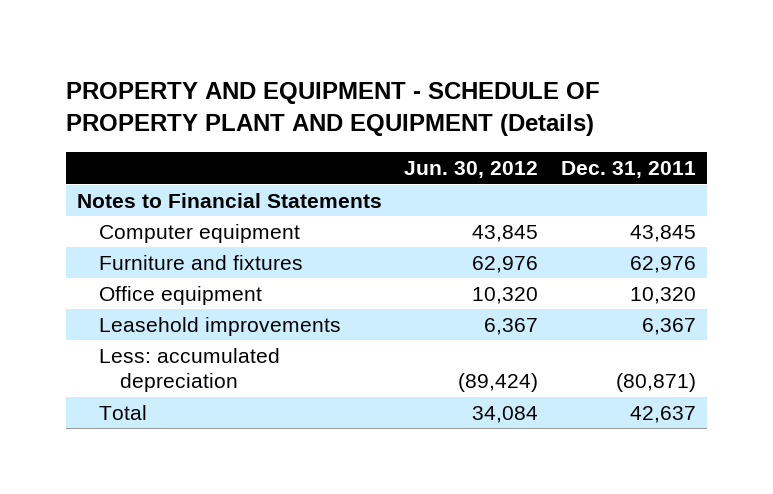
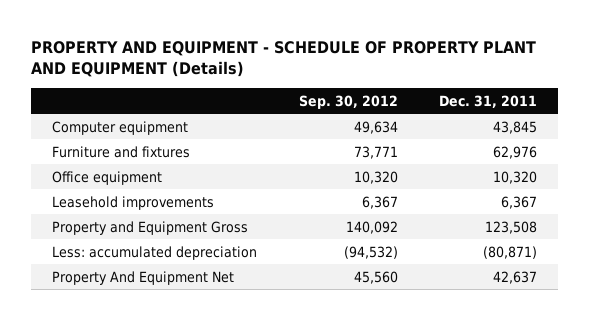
- | Jun. 30, 2012 | Dec. 31, 2011
+ | Sep. 30, 2012 | Dec. 31, 2011
- Notes to Financial Statements
+ Property and Equipment Gross | 140,092 | 123,508
- Total | 34,084 | 42,637
+ Property And Equipment Net | 45,560 | 42,637

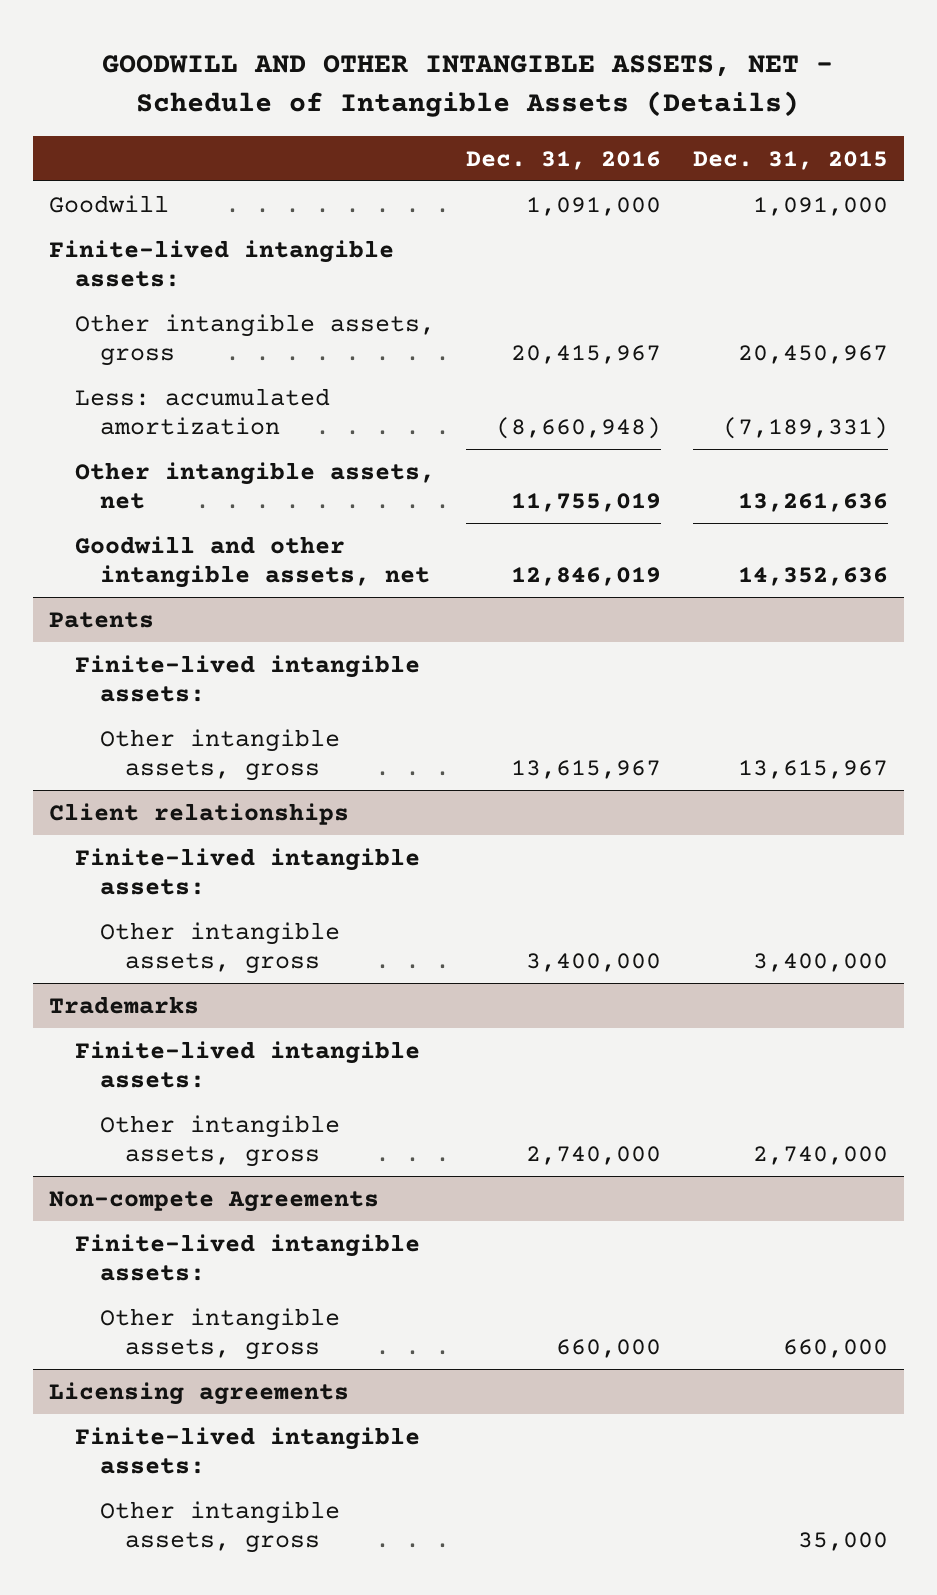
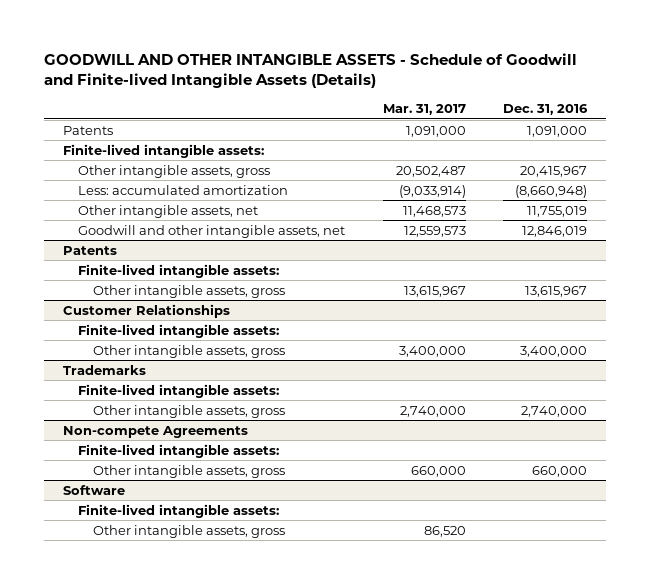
- GOODWILL AND OTHER INTANGIBLE ASSETS, NET - Schedule of Intangible Assets (Details)
+ GOODWILL AND OTHER INTANGIBLE ASSETS - Schedule of Goodwill and Finite-lived Intangible Assets (Details)
- | Dec. 31, 2016 | Dec. 31, 2015
+ | Mar. 31, 2017 | Dec. 31, 2016
- Goodwill | 1,091,000 | 1,091,000
+ Patents | 1,091,000 | 1,091,000
- Client relationships
+ Customer Relationships
- Licensing agreements
+ Software

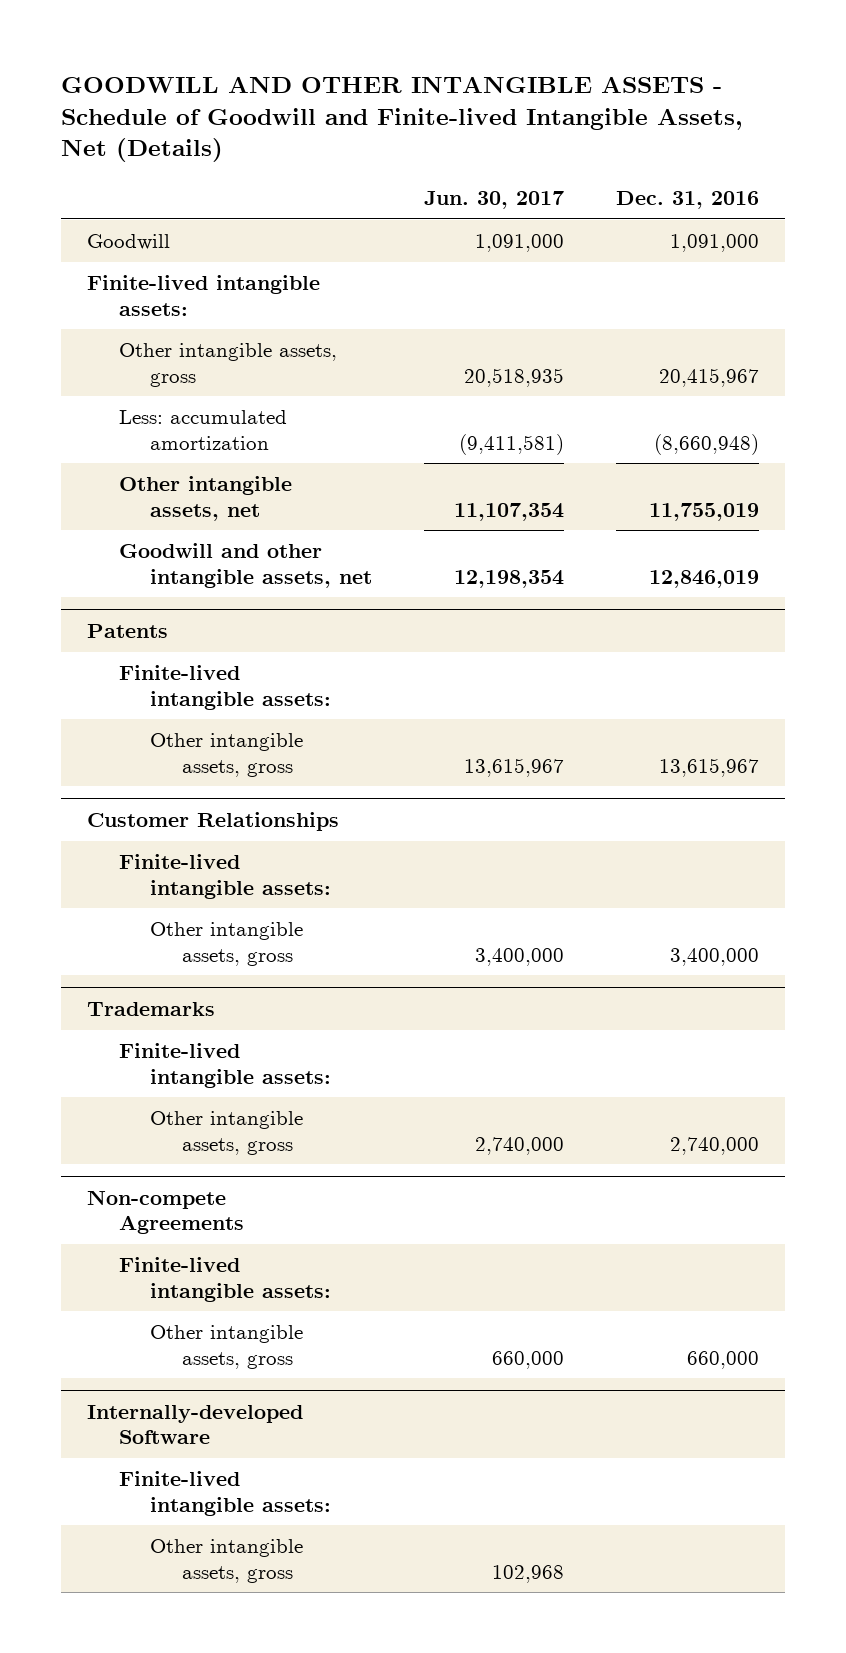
- GOODWILL AND OTHER INTANGIBLE ASSETS - Schedule of Goodwill and Finite-lived Intangible Assets (Details)
+ GOODWILL AND OTHER INTANGIBLE ASSETS - Schedule of Goodwill and Finite-lived Intangible Assets, Net (Details)
- | Mar. 31, 2017 | Dec. 31, 2016
+ | Jun. 30, 2017 | Dec. 31, 2016
- Patents | 1,091,000 | 1,091,000
+ Goodwill | 1,091,000 | 1,091,000
- Software
+ Internally-developed Software

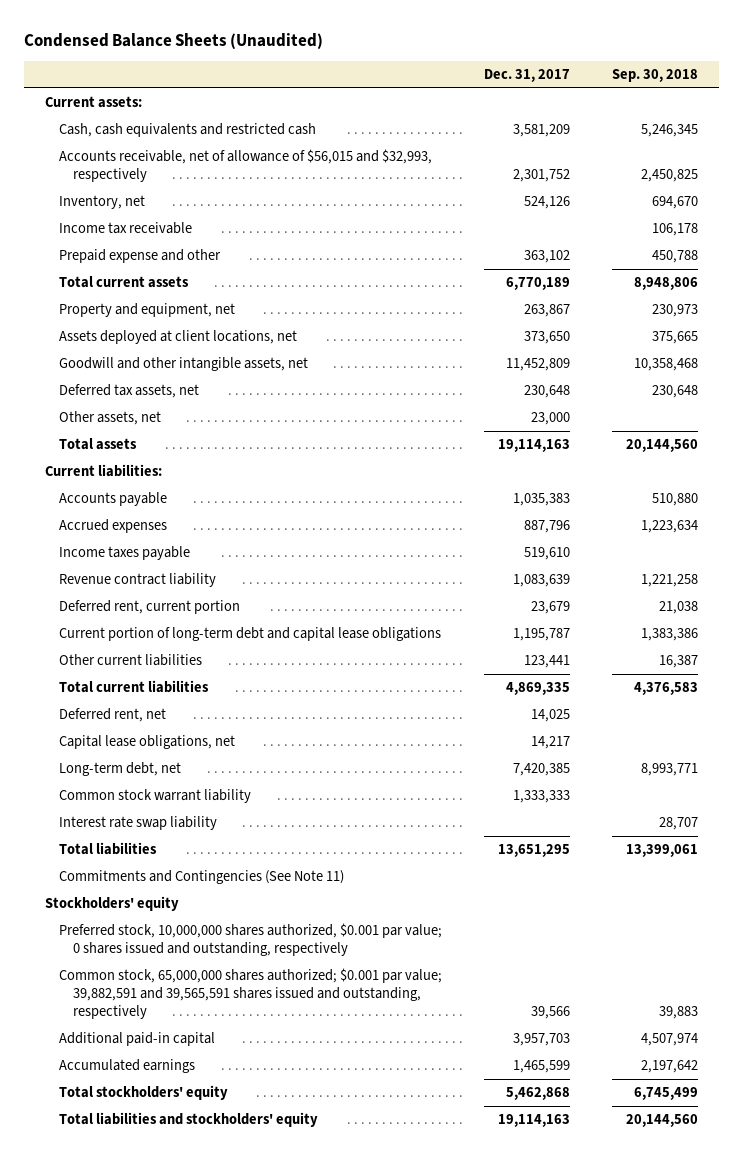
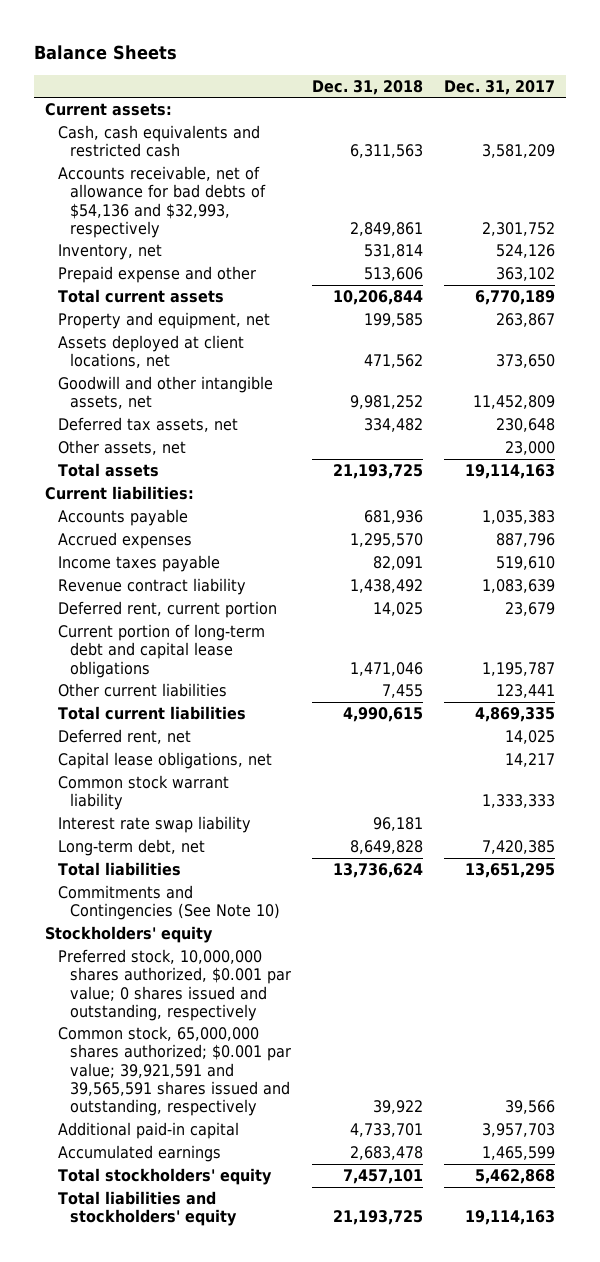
- Condensed Balance Sheets (Unaudited)
+ Balance Sheets
- | Dec. 31, 2017 | Sep. 30, 2018
+ | Dec. 31, 2018 | Dec. 31, 2017
- Accounts receivable, net of allowance of $56,015 and $32,993, respectively | 2,301,752 | 2,450,825
+ Accounts receivable, net of allowance for bad debts of $54,136 and $32,993, respectively | 2,849,861 | 2,301,752
- Income tax receivable | | 106,178
moved down: Long-term debt, net | 8,649,828 | 7,420,385
- Commitments and Contingencies (See Note 11)
+ Commitments and Contingencies (See Note 10)
- Common stock, 65,000,000 shares authorized; $0.001 par value; 39,882,591 and 39,565,591 shares issued and outstanding, respectively | 39,566 | 39,883
+ Common stock, 65,000,000 shares authorized; $0.001 par value; 39,921,591 and 39,565,591 shares issued and outstanding, respectively | 39,922 | 39,566

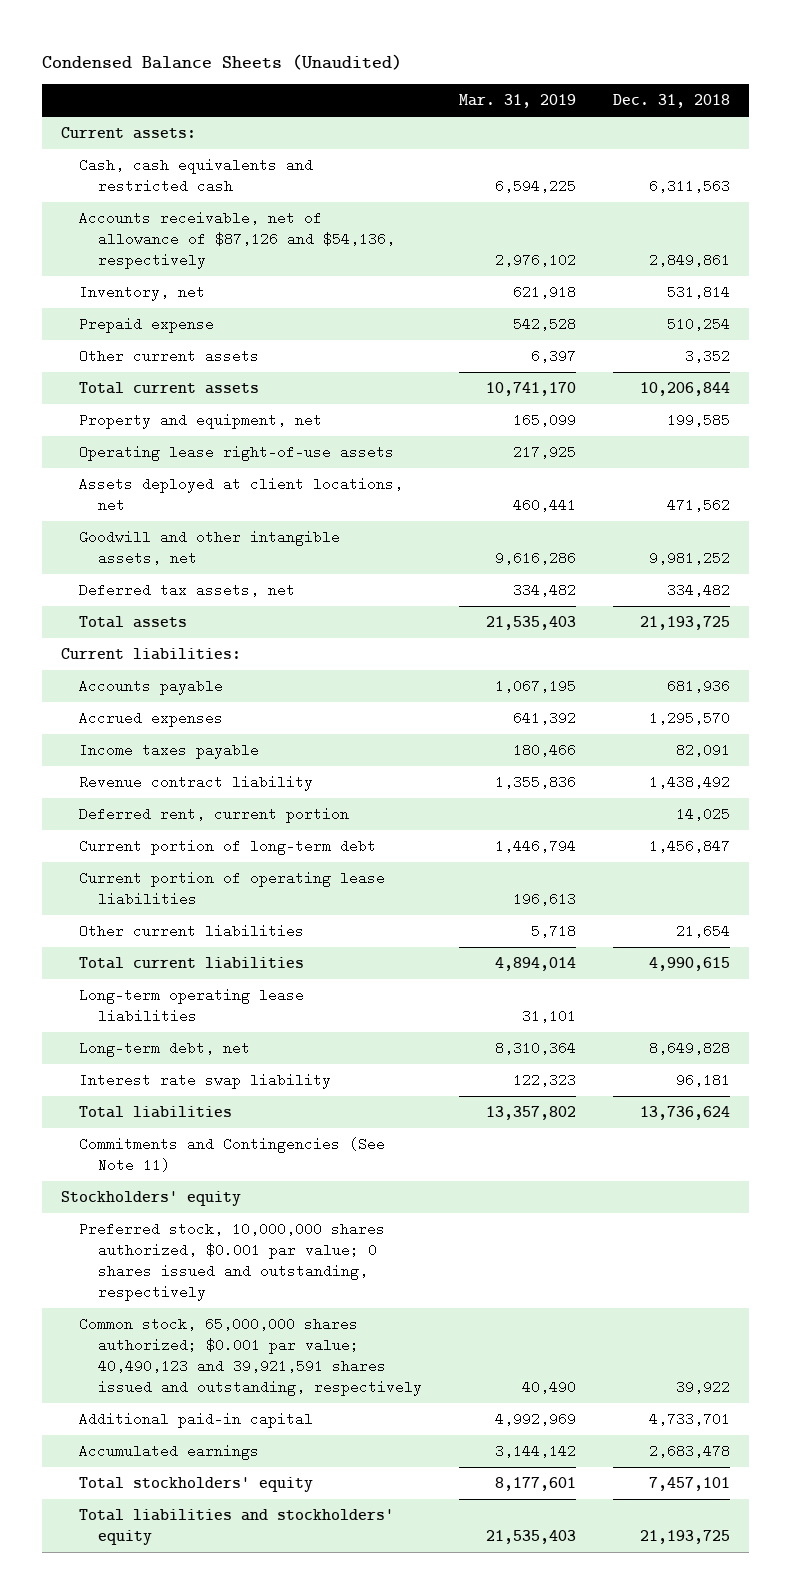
- Balance Sheets
+ Condensed Balance Sheets (Unaudited)
- | Dec. 31, 2018 | Dec. 31, 2017
+ | Mar. 31, 2019 | Dec. 31, 2018
- Accounts receivable, net of allowance for bad debts of $54,136 and $32,993, respectively | 2,849,861 | 2,301,752
+ Accounts receivable, net of allowance of $87,126 and $54,136, respectively | 2,976,102 | 2,849,861
- Prepaid expense and other | 513,606 | 363,102
+ Prepaid expense | 542,528 | 510,254
+ Other current assets | 6,397 | 3,352
+ Operating lease right-of-use assets | 217,925 |
- Other assets, net | | 23,000
- Current portion of long-term debt and capital lease obligations | 1,471,046 | 1,195,787
- Other current liabilities | 7,455 | 123,441
+ Current portion of long-term debt | 1,446,794 | 1,456,847
+ Current portion of operating lease liabilities | 196,613 |
+ Other current liabilities | 5,718 | 21,654
- Deferred rent, net | | 14,025
- Capital lease obligations, net | | 14,217
- Common stock warrant liability | | 1,333,333
+ Long-term operating lease liabilities | 31,101 |
moved down: Interest rate swap liability | 122,323 | 96,181
- Commitments and Contingencies (See Note 10)
+ Commitments and Contingencies (See Note 11)
- Common stock, 65,000,000 shares authorized; $0.001 par value; 39,921,591 and 39,565,591 shares issued and outstanding, respectively | 39,922 | 39,566
+ Common stock, 65,000,000 shares authorized; $0.001 par value; 40,490,123 and 39,921,591 shares issued and outstanding, respectively | 40,490 | 39,922

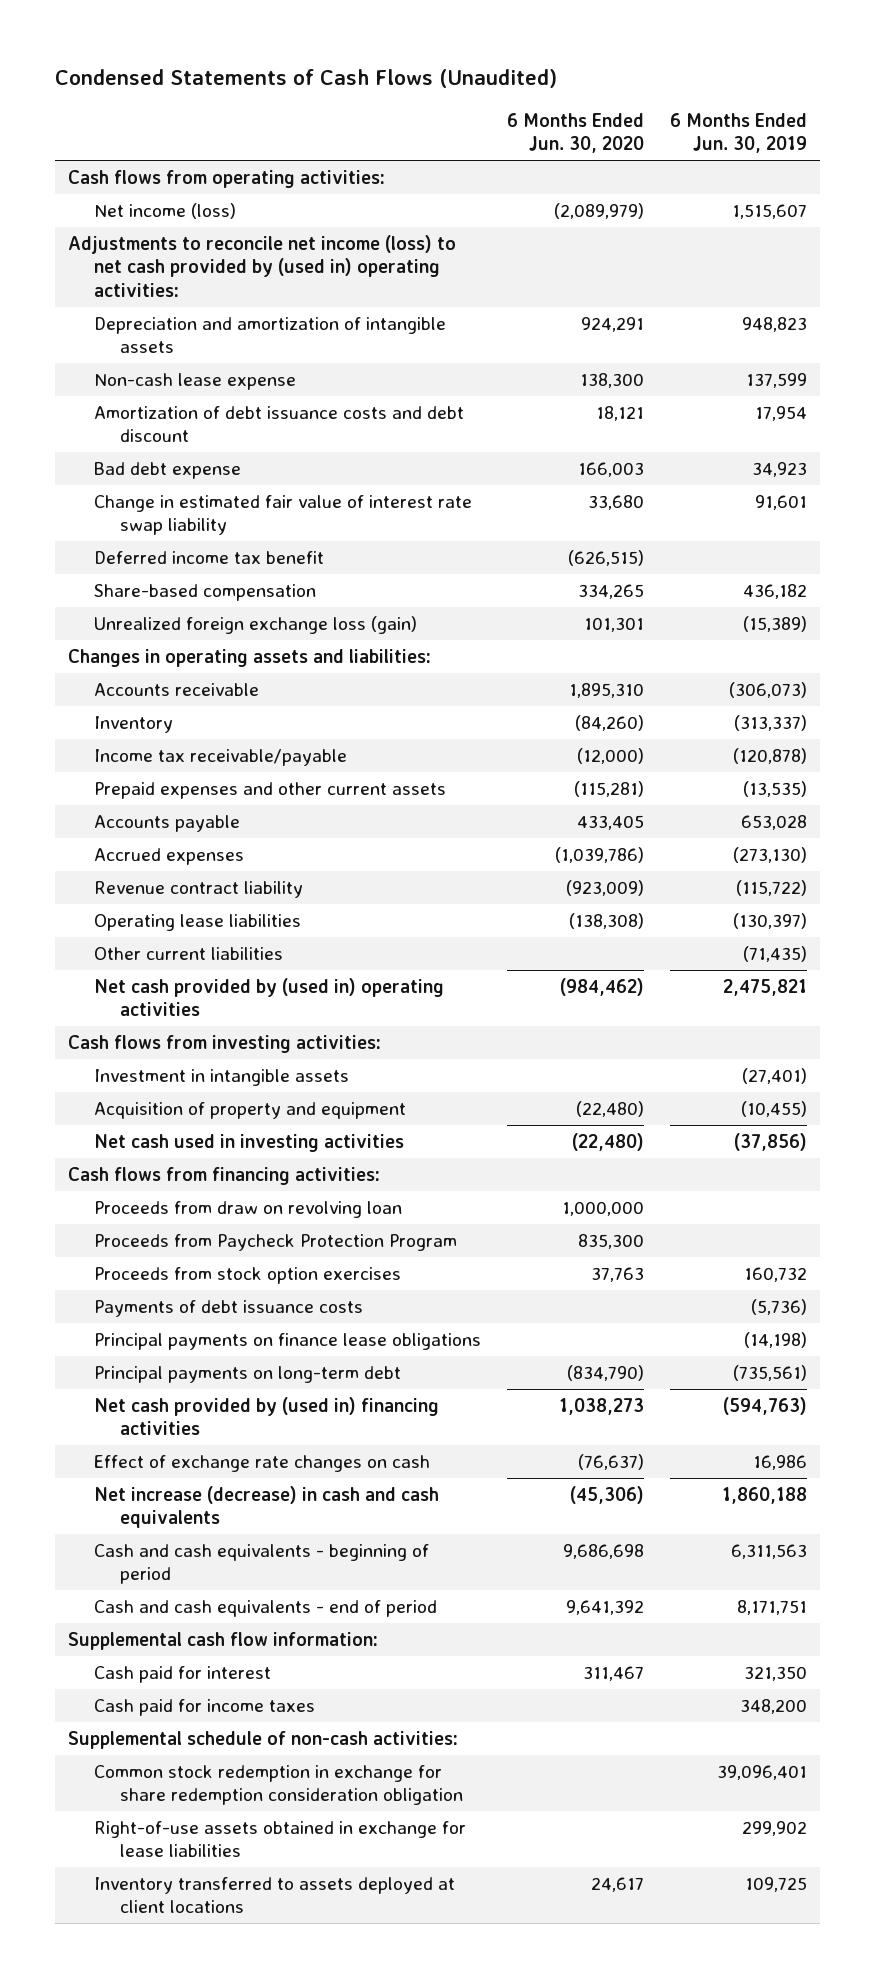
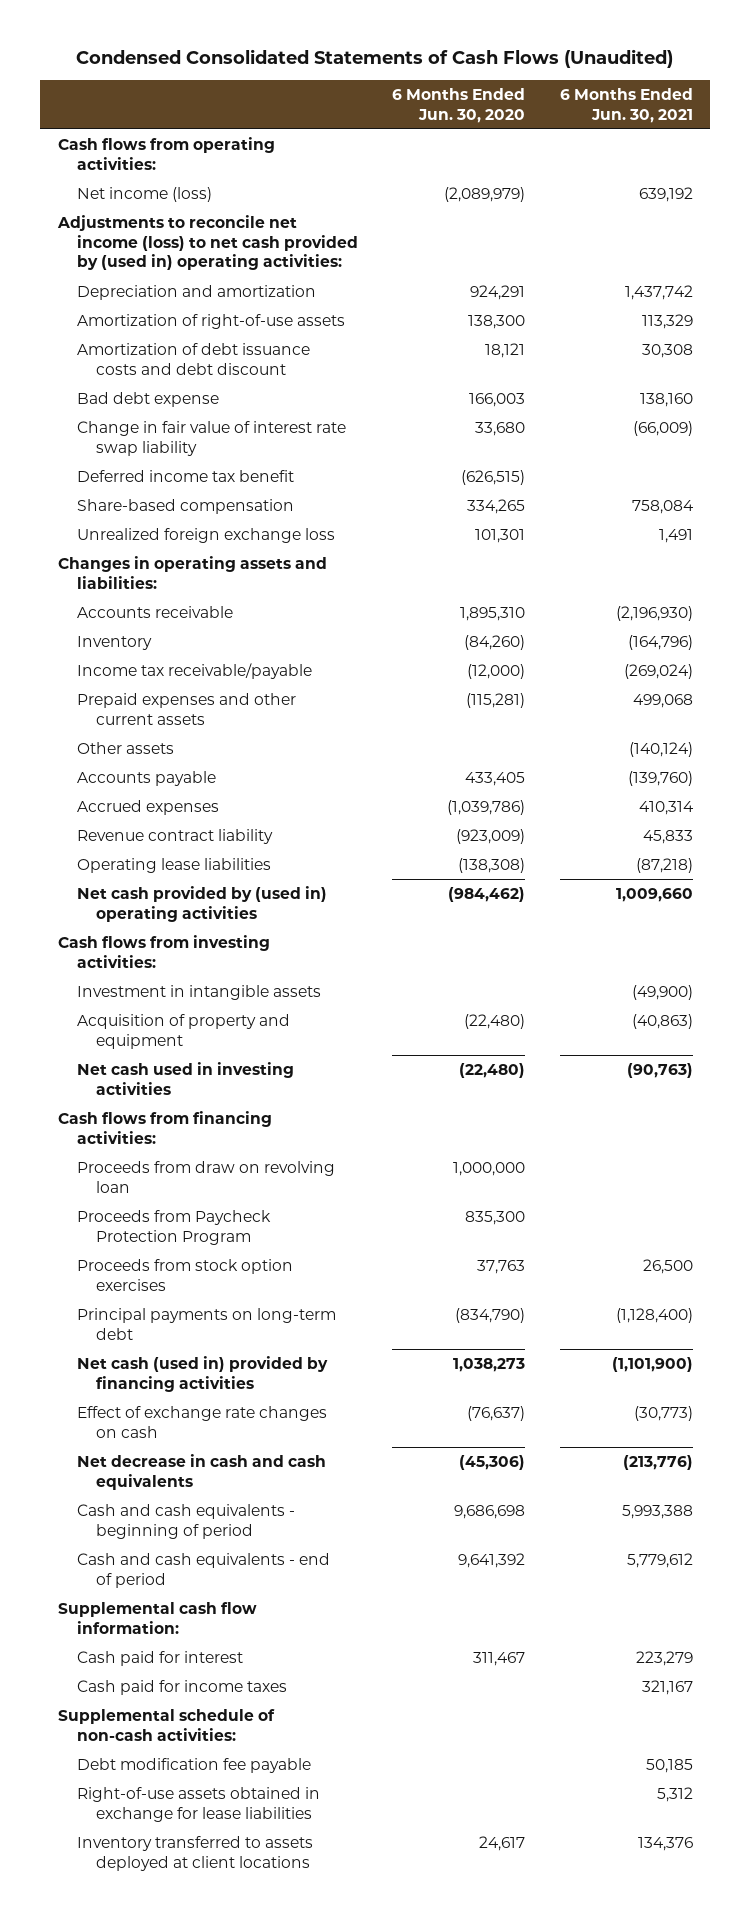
- Condensed Statements of Cash Flows (Unaudited)
+ Condensed Consolidated Statements of Cash Flows (Unaudited)
- | 6 Months Ended Jun. 30, 2020 | 6 Months Ended Jun. 30, 2019
+ | 6 Months Ended Jun. 30, 2020 | 6 Months Ended Jun. 30, 2021
- Depreciation and amortization of intangible assets | 924,291 | 948,823
- Non-cash lease expense | 138,300 | 137,599
+ Depreciation and amortization | 924,291 | 1,437,742
+ Amortization of right-of-use assets | 138,300 | 113,329
- Change in estimated fair value of interest rate swap liability | 33,680 | 91,601
+ Change in fair value of interest rate swap liability | 33,680 | (66,009)
- Unrealized foreign exchange loss (gain) | 101,301 | (15,389)
+ Unrealized foreign exchange loss | 101,301 | 1,491
+ Other assets | | (140,124)
- Other current liabilities | | (71,435)
- Payments of debt issuance costs | | (5,736)
- Principal payments on finance lease obligations | | (14,198)
- Net cash provided by (used in) financing activities | 1,038,273 | (594,763)
+ Net cash (used in) provided by financing activities | 1,038,273 | (1,101,900)
- Net increase (decrease) in cash and cash equivalents | (45,306) | 1,860,188
+ Net decrease in cash and cash equivalents | (45,306) | (213,776)
- Common stock redemption in exchange for share redemption consideration obligation | | 39,096,401
+ Debt modification fee payable | | 50,185

